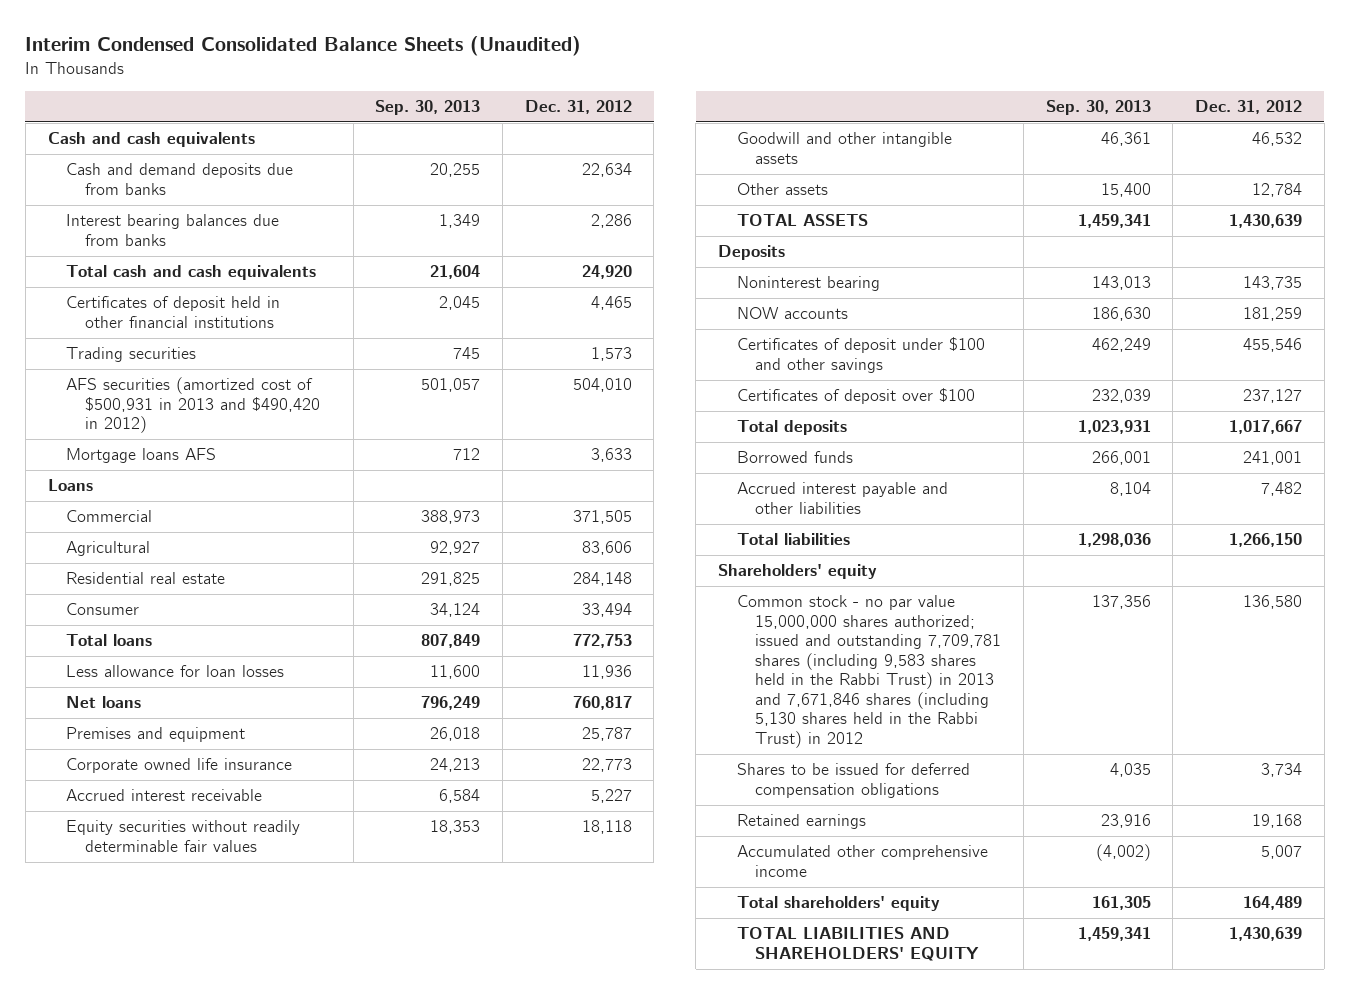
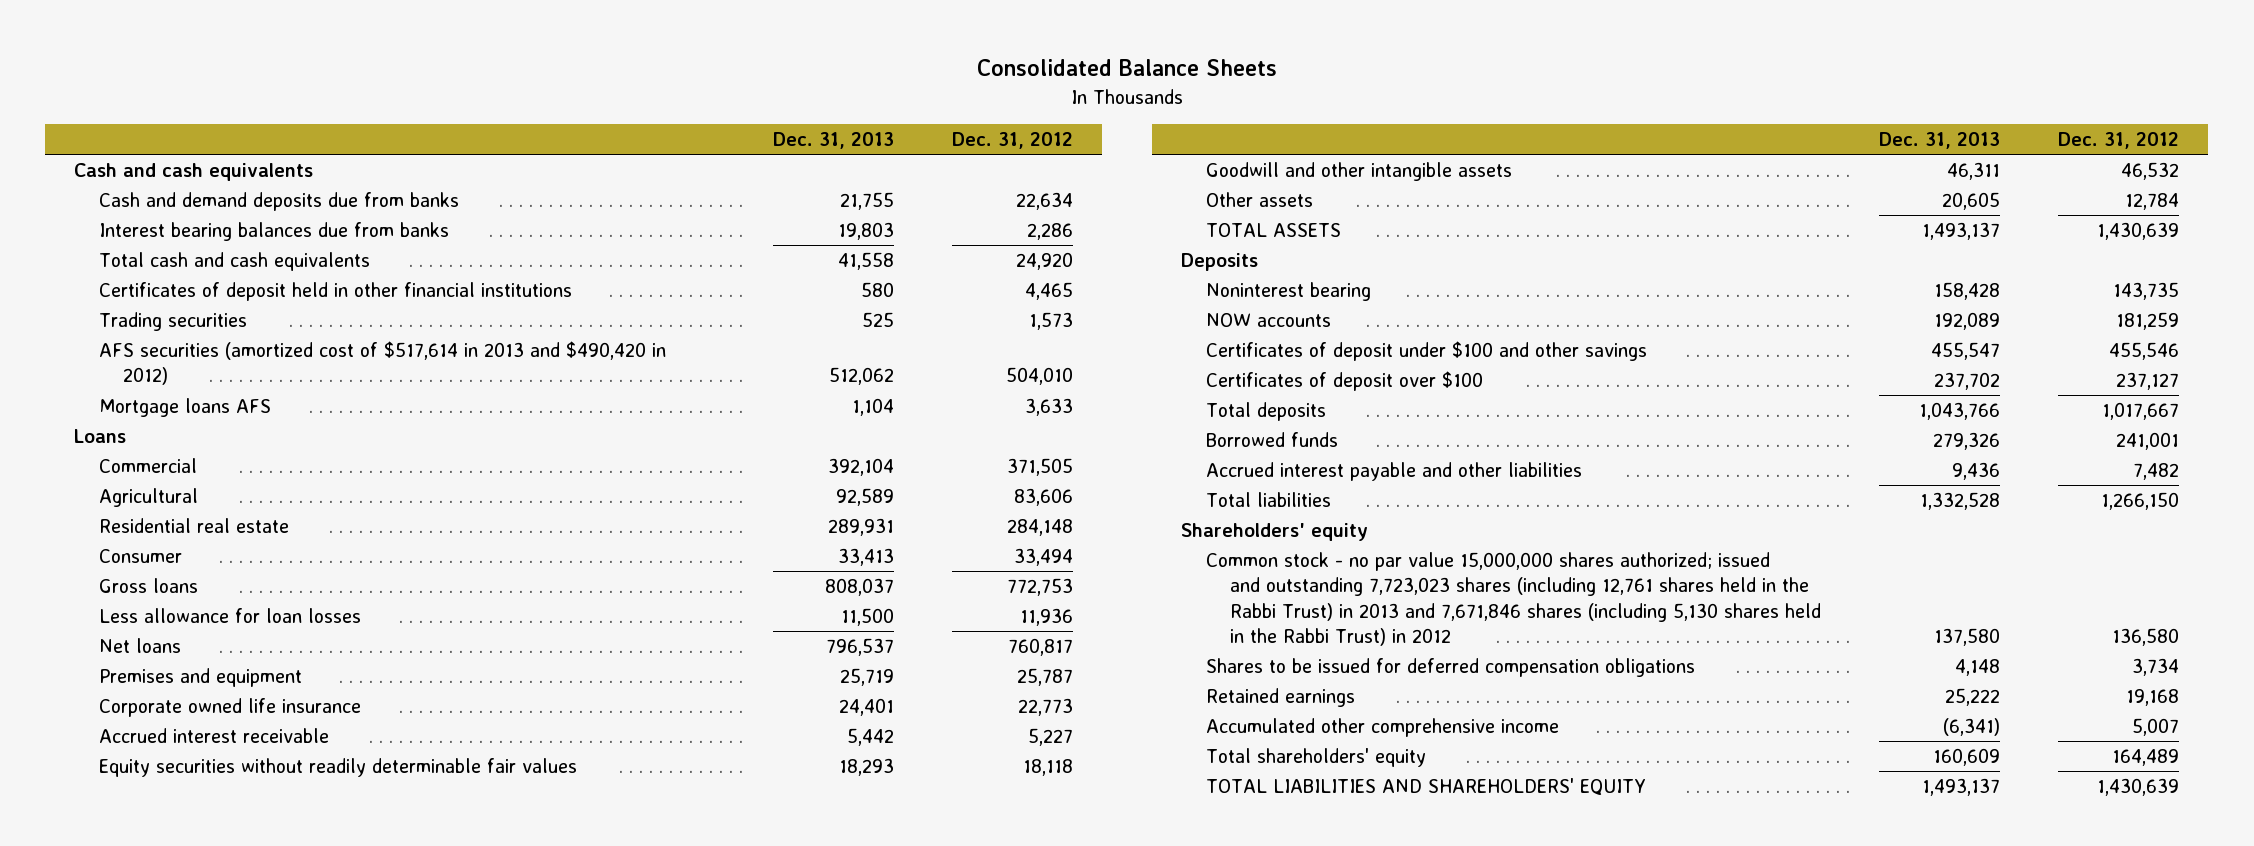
- Interim Condensed Consolidated Balance Sheets (Unaudited)
+ Consolidated Balance Sheets
- | Sep. 30, 2013 | Dec. 31, 2012
+ | Dec. 31, 2013 | Dec. 31, 2012
- AFS securities (amortized cost of $500,931 in 2013 and $490,420 in 2012) | 501,057 | 504,010
+ AFS securities (amortized cost of $517,614 in 2013 and $490,420 in 2012) | 512,062 | 504,010
- Total loans | 807,849 | 772,753
+ Gross loans | 808,037 | 772,753
- Common stock - no par value 15,000,000 shares authorized; issued and outstanding 7,709,781 shares (including 9,583 shares held in the Rabbi Trust) in 2013 and 7,671,846 shares (including 5,130 shares held in the Rabbi Trust) in 2012 | 137,356 | 136,580
+ Common stock - no par value 15,000,000 shares authorized; issued and outstanding 7,723,023 shares (including 12,761 shares held in the Rabbi Trust) in 2013 and 7,671,846 shares (including 5,130 shares held in the Rabbi Trust) in 2012 | 137,580 | 136,580

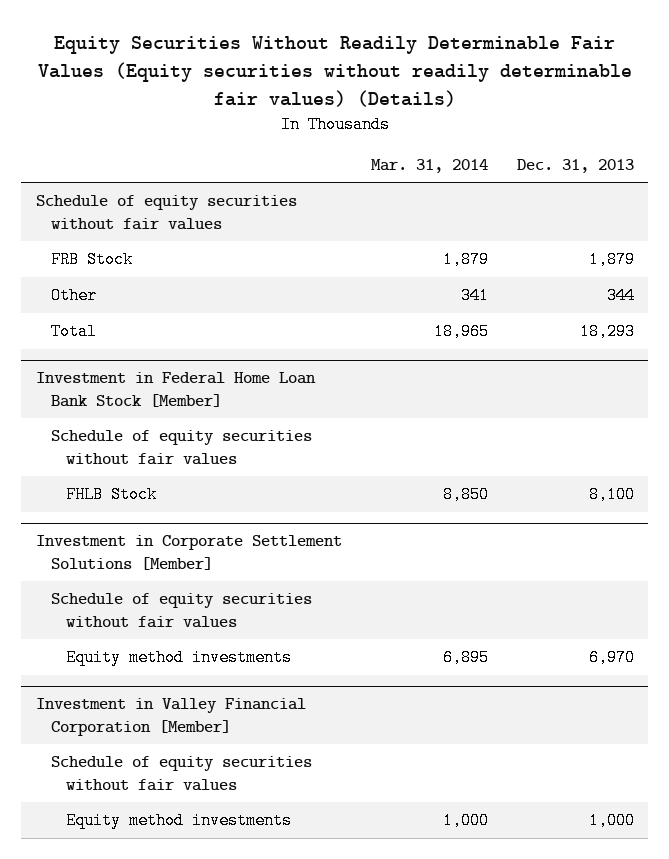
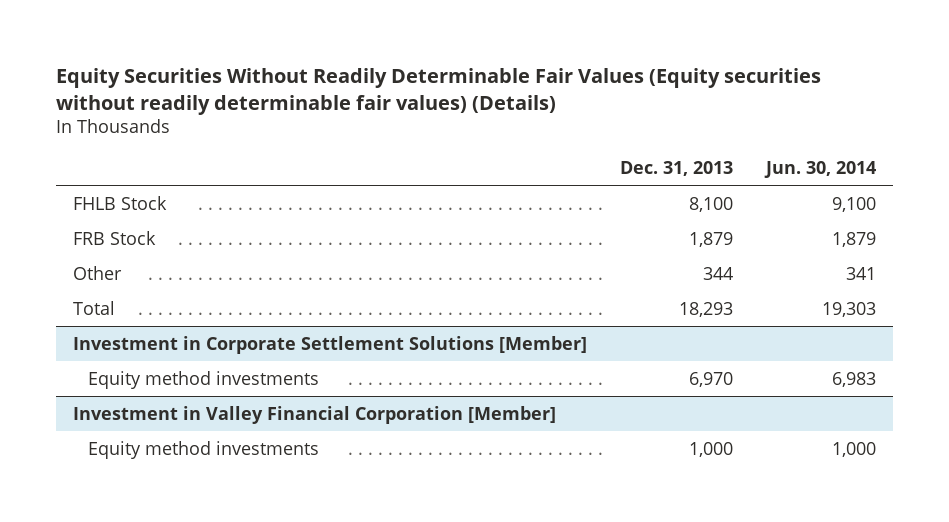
- | Mar. 31, 2014 | Dec. 31, 2013
+ | Dec. 31, 2013 | Jun. 30, 2014
- Schedule of equity securities without fair values
+ FHLB Stock | 8,100 | 9,100
- Investment in Federal Home Loan Bank Stock [Member]
- Schedule of equity securities without fair values
- FHLB Stock | 8,850 | 8,100
@ Investment in Corporate Settlement Solutions [Member]
- Schedule of equity securities without fair values
@ Investment in Valley Financial Corporation [Member]
- Schedule of equity securities without fair values

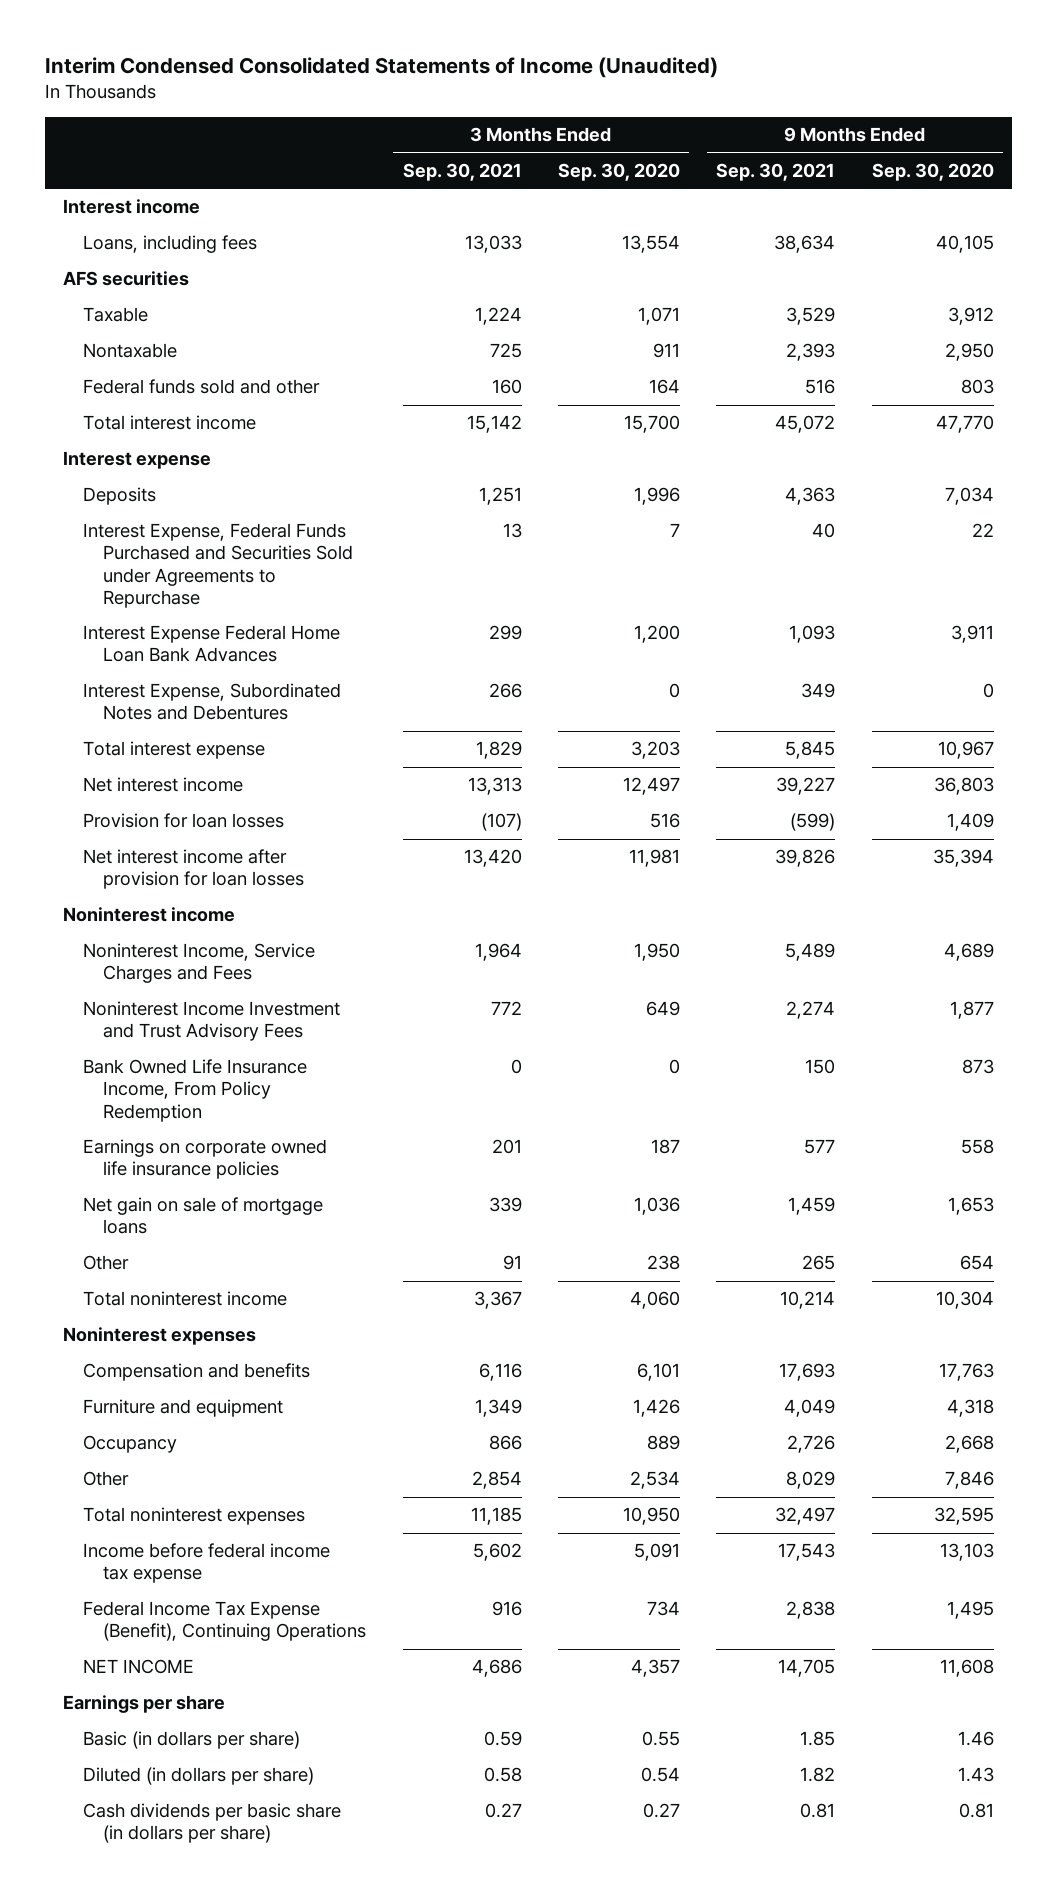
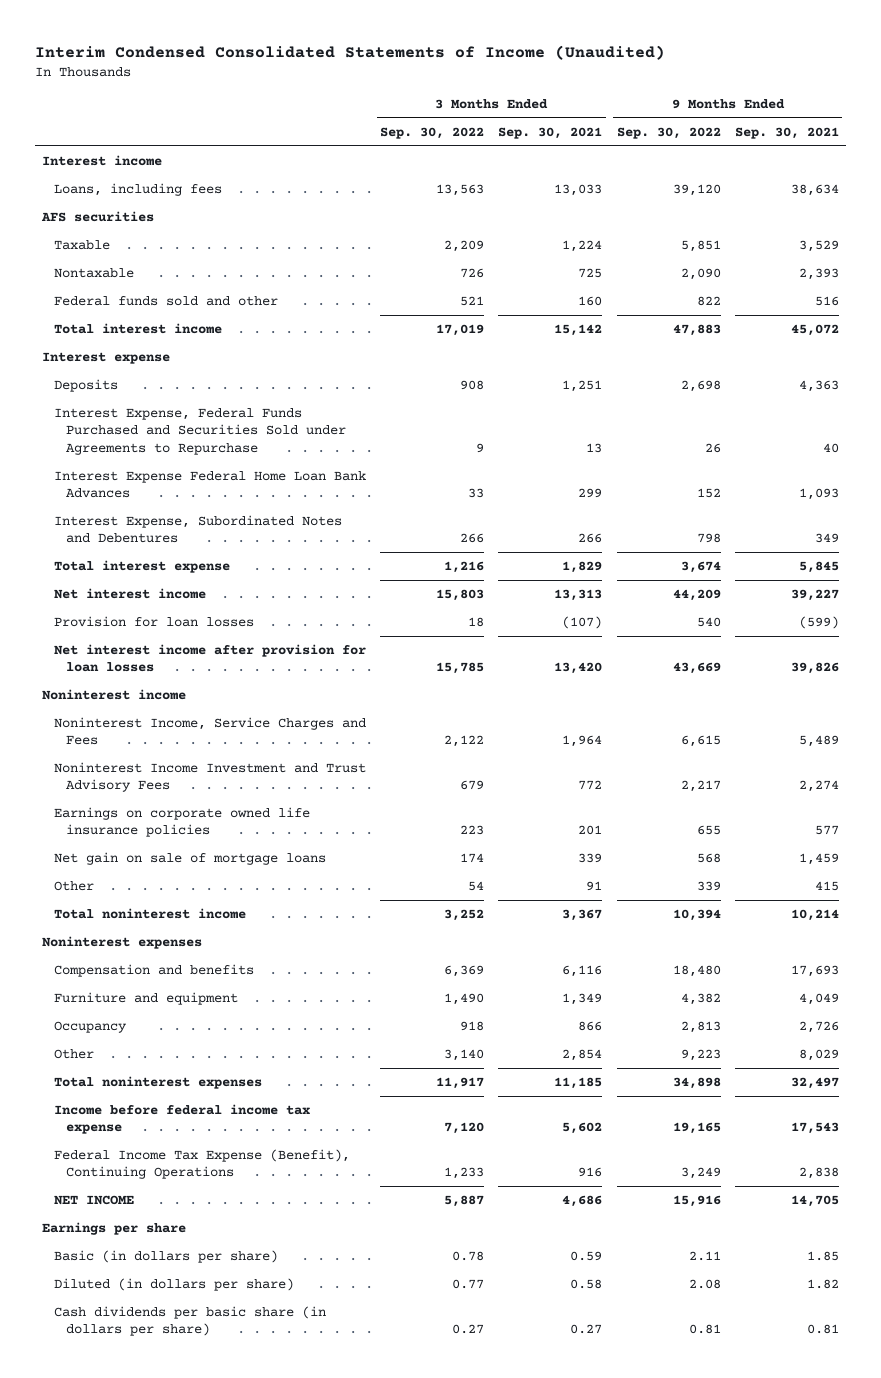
- | 3 Months Ended Sep. 30, 2021 | 3 Months Ended Sep. 30, 2020 | 9 Months Ended Sep. 30, 2021 | 9 Months Ended Sep. 30, 2020
+ | 3 Months Ended Sep. 30, 2022 | 3 Months Ended Sep. 30, 2021 | 9 Months Ended Sep. 30, 2022 | 9 Months Ended Sep. 30, 2021
- Bank Owned Life Insurance Income, From Policy Redemption | 0 | 0 | 150 | 873
- Other | 91 | 238 | 265 | 654
+ Other | 54 | 91 | 339 | 415

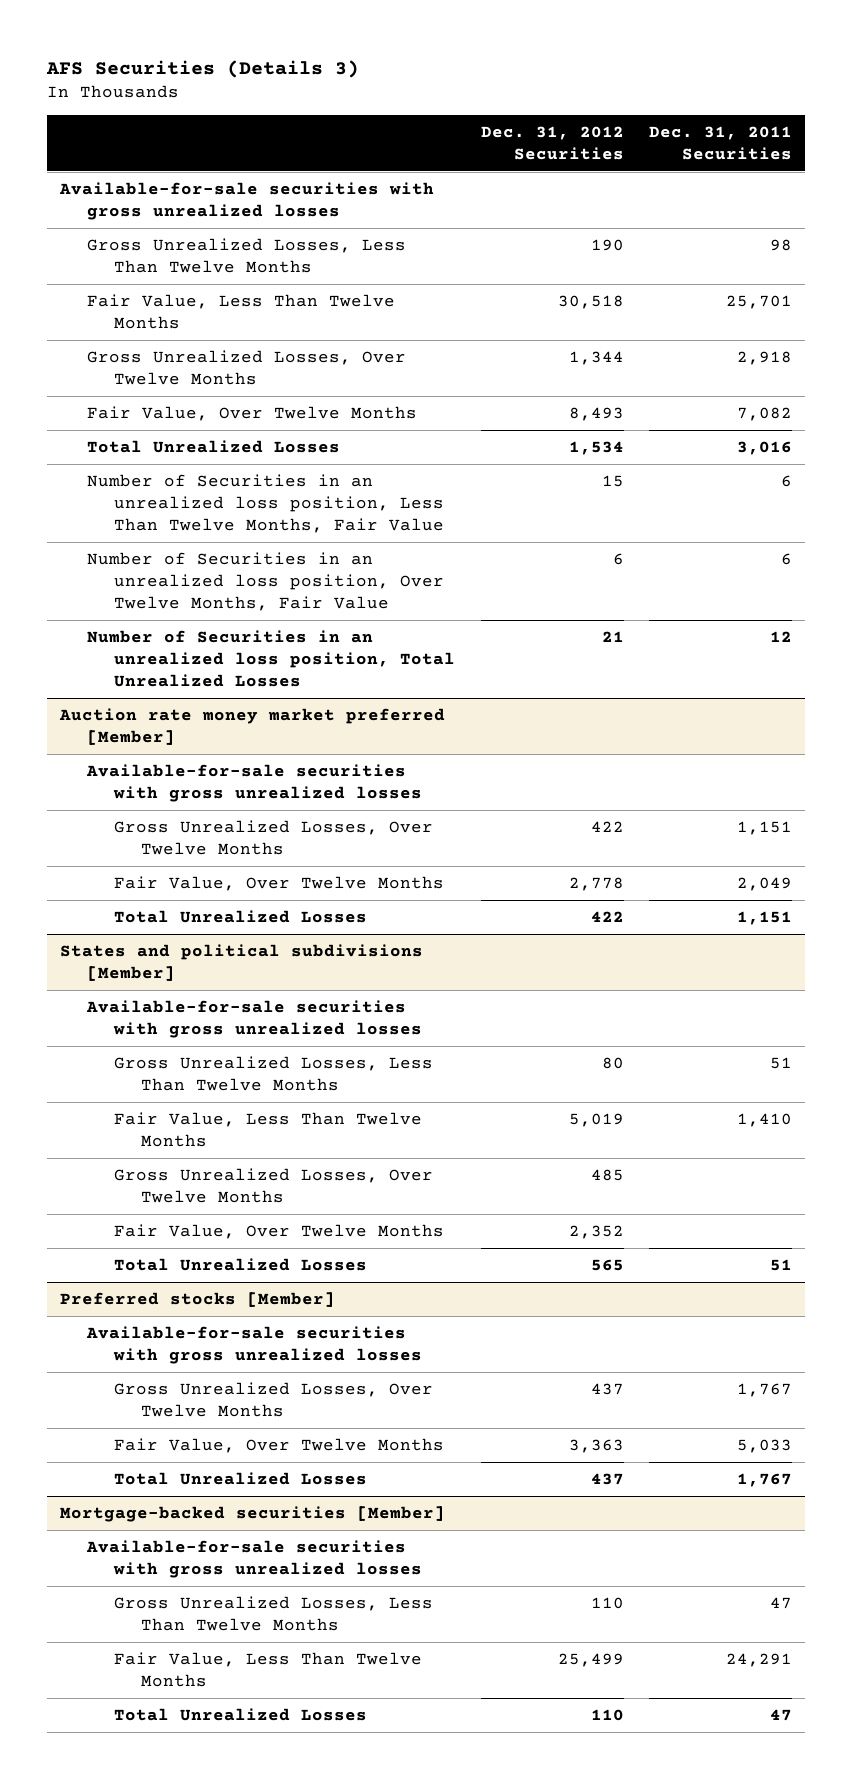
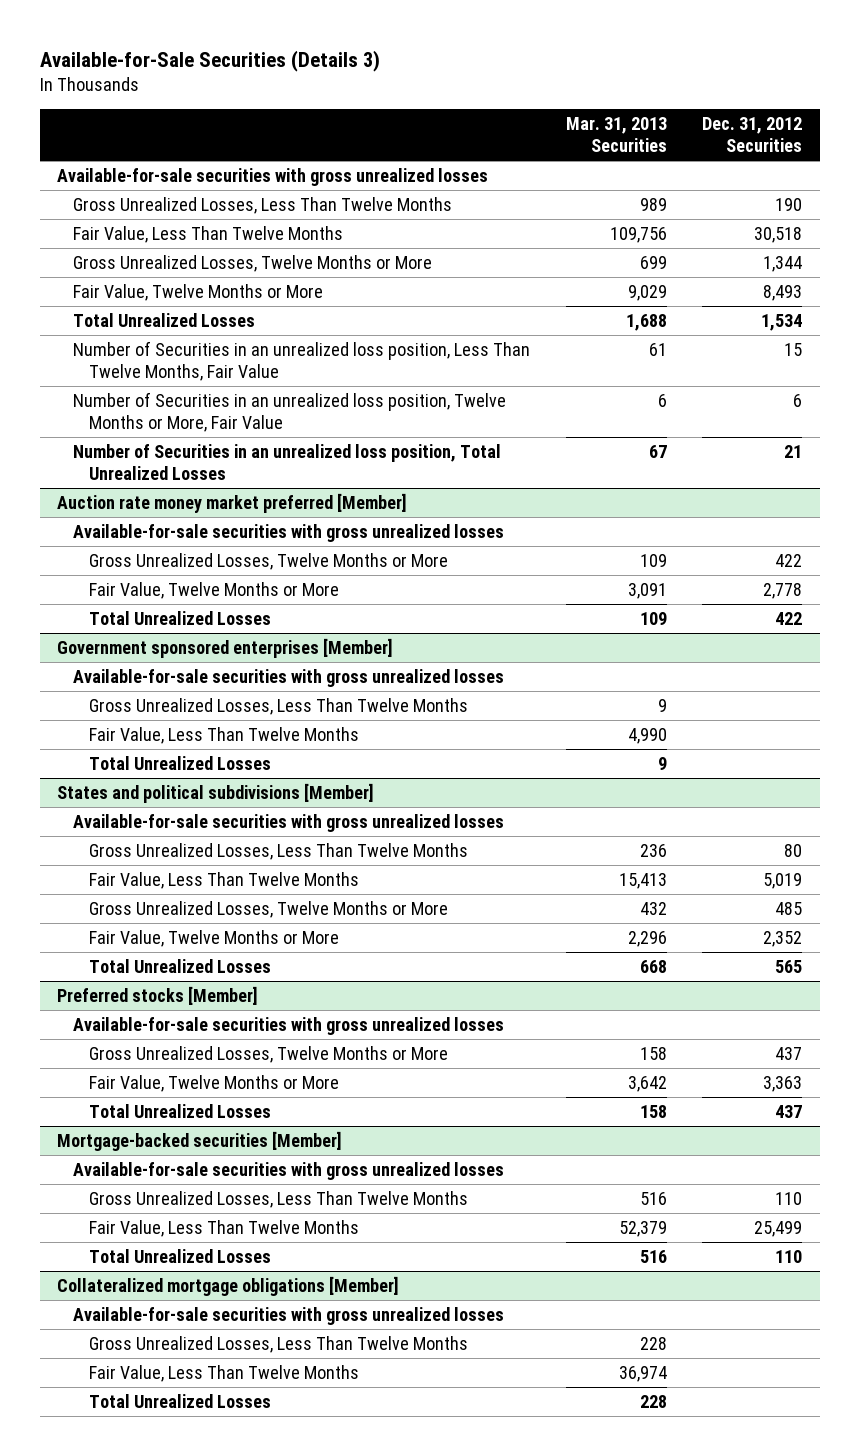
- AFS Securities (Details 3)
+ Available-for-Sale Securities (Details 3)
- | Dec. 31, 2012 Securities | Dec. 31, 2011 Securities
+ | Mar. 31, 2013 Securities | Dec. 31, 2012 Securities
- Gross Unrealized Losses, Over Twelve Months | 1,344 | 2,918
- Fair Value, Over Twelve Months | 8,493 | 7,082
+ Gross Unrealized Losses, Twelve Months or More | 699 | 1,344
+ Fair Value, Twelve Months or More | 9,029 | 8,493
- Number of Securities in an unrealized loss position, Over Twelve Months, Fair Value | 6 | 6
+ Number of Securities in an unrealized loss position, Twelve Months or More, Fair Value | 6 | 6
@ Auction rate money market preferred [Member]
- Gross Unrealized Losses, Over Twelve Months | 422 | 1,151
- Fair Value, Over Twelve Months | 2,778 | 2,049
+ Gross Unrealized Losses, Twelve Months or More | 109 | 422
+ Fair Value, Twelve Months or More | 3,091 | 2,778
+ Government sponsored enterprises [Member]
+ Available-for-sale securities with gross unrealized losses
+ Gross Unrealized Losses, Less Than Twelve Months | 9 |
+ Fair Value, Less Than Twelve Months | 4,990 |
+ Total Unrealized Losses | 9 |
@ States and political subdivisions [Member]
- Gross Unrealized Losses, Over Twelve Months | 485 |
- Fair Value, Over Twelve Months | 2,352 |
+ Gross Unrealized Losses, Twelve Months or More | 432 | 485
+ Fair Value, Twelve Months or More | 2,296 | 2,352
@ Preferred stocks [Member]
- Gross Unrealized Losses, Over Twelve Months | 437 | 1,767
- Fair Value, Over Twelve Months | 3,363 | 5,033
+ Gross Unrealized Losses, Twelve Months or More | 158 | 437
+ Fair Value, Twelve Months or More | 3,642 | 3,363
+ Collateralized mortgage obligations [Member]
+ Available-for-sale securities with gross unrealized losses
+ Gross Unrealized Losses, Less Than Twelve Months | 228 |
+ Fair Value, Less Than Twelve Months | 36,974 |
+ Total Unrealized Losses | 228 |

